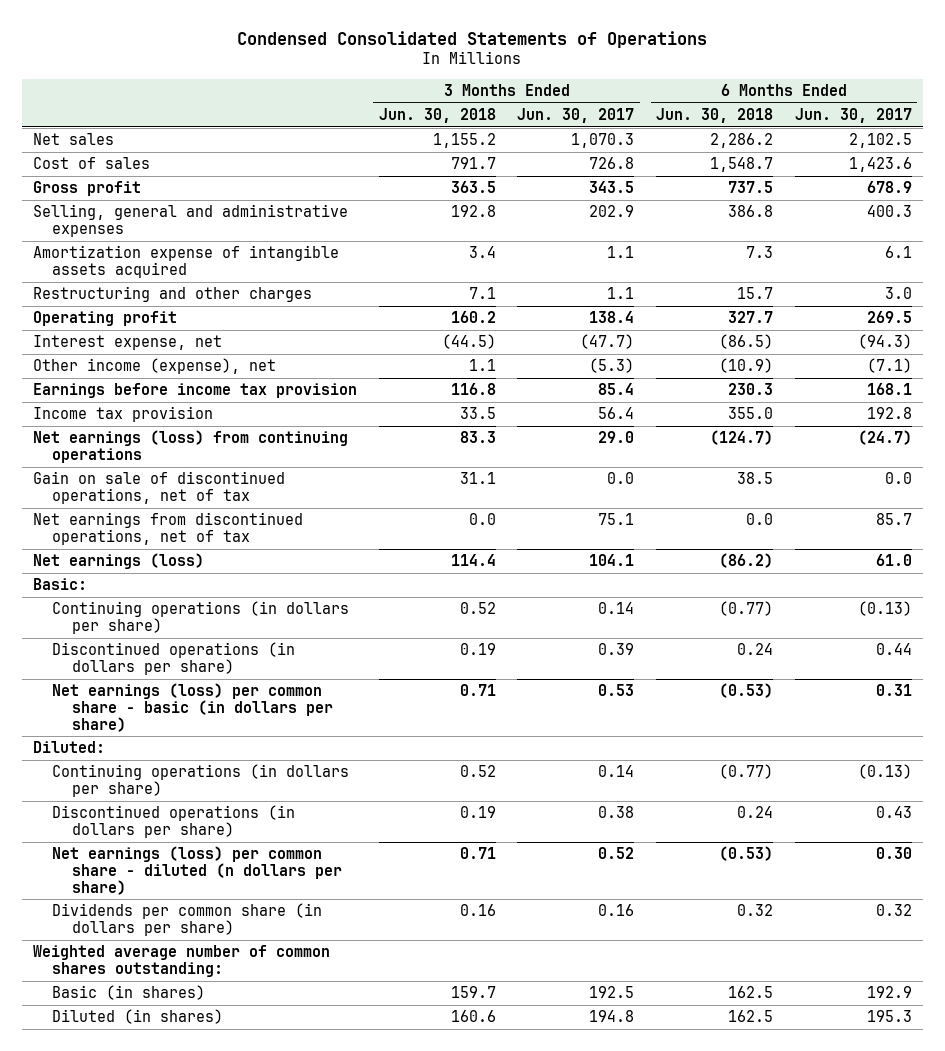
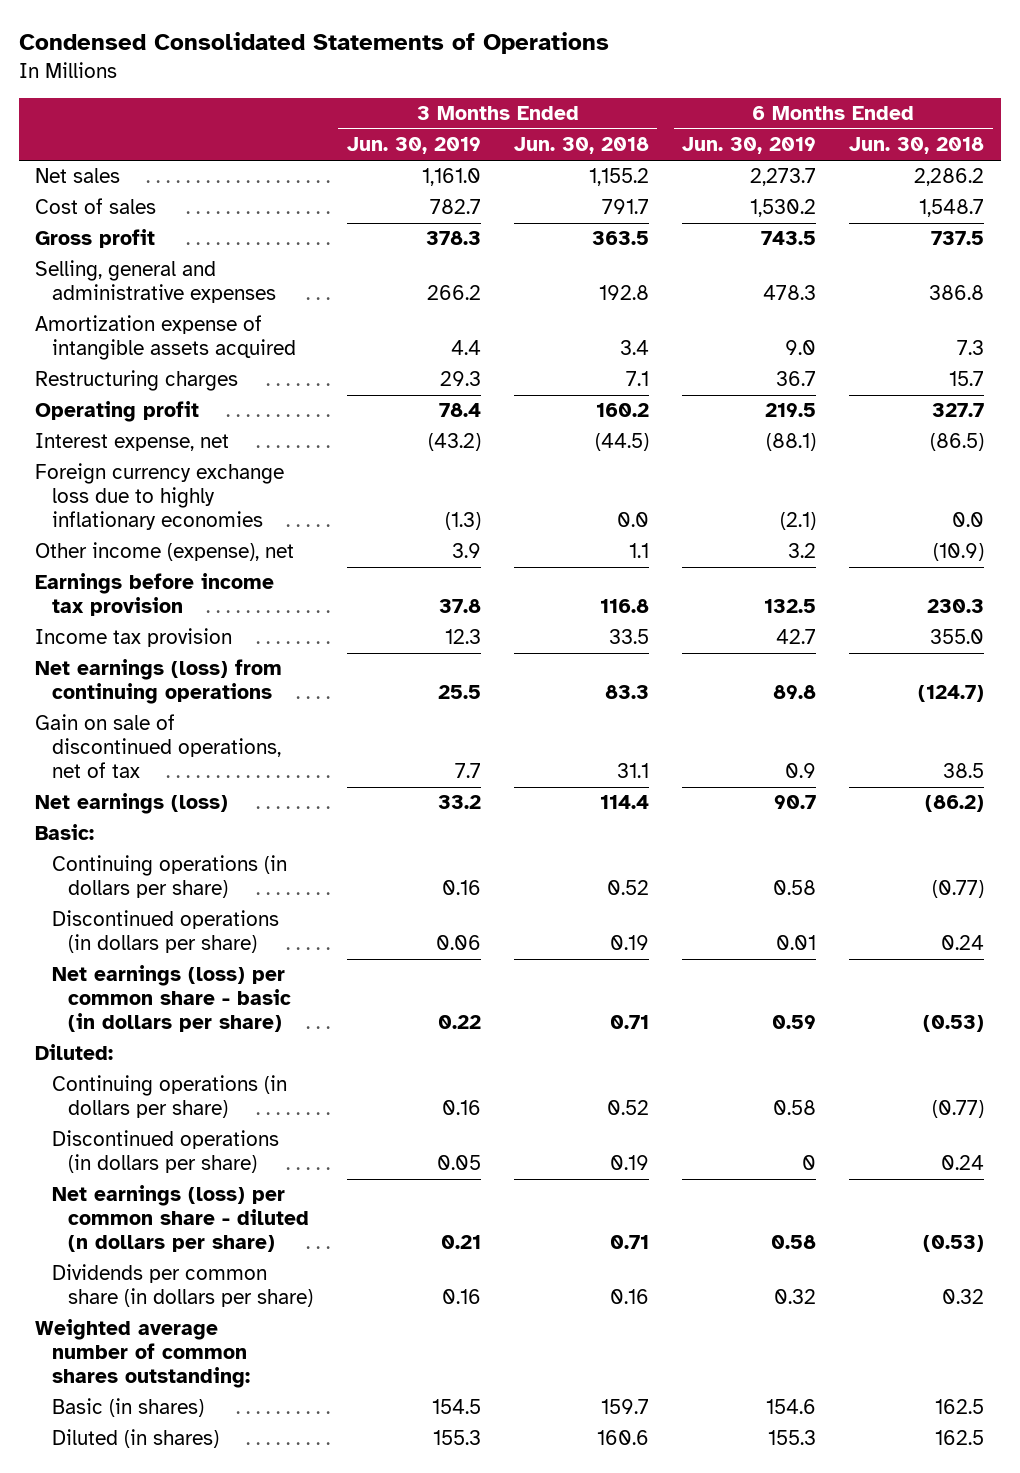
- | 3 Months Ended Jun. 30, 2018 | 3 Months Ended Jun. 30, 2017 | 6 Months Ended Jun. 30, 2018 | 6 Months Ended Jun. 30, 2017
+ | 3 Months Ended Jun. 30, 2019 | 3 Months Ended Jun. 30, 2018 | 6 Months Ended Jun. 30, 2019 | 6 Months Ended Jun. 30, 2018
- Restructuring and other charges | 7.1 | 1.1 | 15.7 | 3.0
+ Restructuring charges | 29.3 | 7.1 | 36.7 | 15.7
+ Foreign currency exchange loss due to highly inflationary economies | (1.3) | 0.0 | (2.1) | 0.0
- Net earnings from discontinued operations, net of tax | 0.0 | 75.1 | 0.0 | 85.7

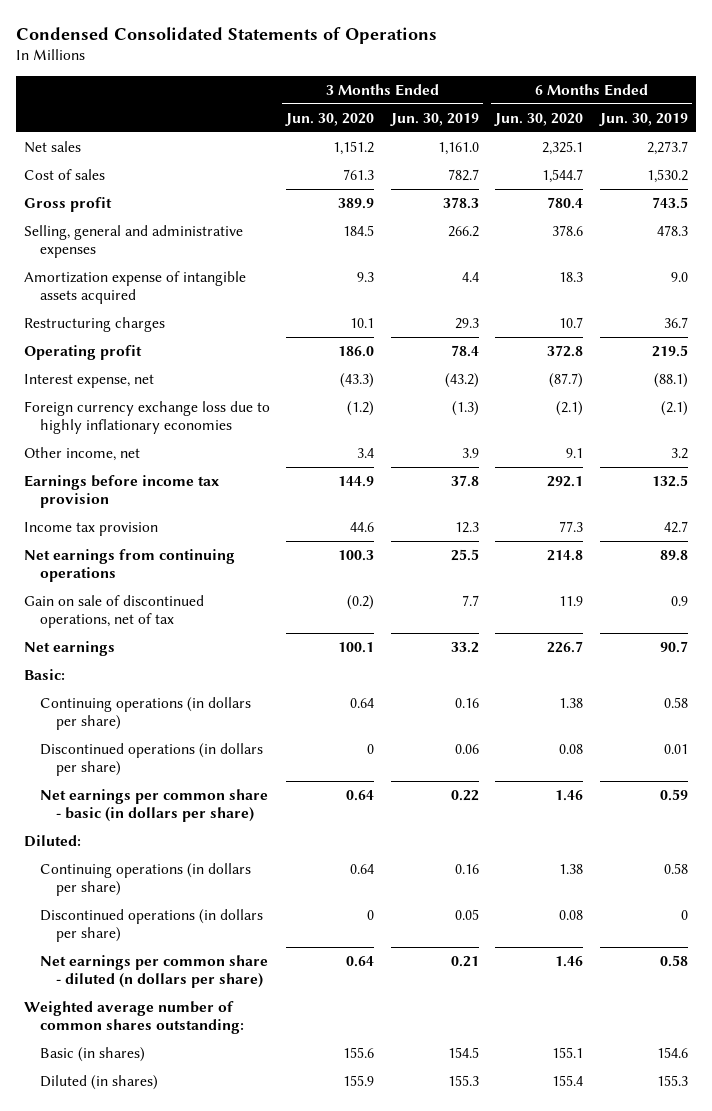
- | 3 Months Ended Jun. 30, 2019 | 3 Months Ended Jun. 30, 2018 | 6 Months Ended Jun. 30, 2019 | 6 Months Ended Jun. 30, 2018
+ | 3 Months Ended Jun. 30, 2020 | 3 Months Ended Jun. 30, 2019 | 6 Months Ended Jun. 30, 2020 | 6 Months Ended Jun. 30, 2019
- Other income (expense), net | 3.9 | 1.1 | 3.2 | (10.9)
+ Other income, net | 3.4 | 3.9 | 9.1 | 3.2
- Net earnings (loss) from continuing operations | 25.5 | 83.3 | 89.8 | (124.7)
+ Net earnings from continuing operations | 100.3 | 25.5 | 214.8 | 89.8
- Net earnings (loss) | 33.2 | 114.4 | 90.7 | (86.2)
+ Net earnings | 100.1 | 33.2 | 226.7 | 90.7
- Net earnings (loss) per common share - basic (in dollars per share) | 0.22 | 0.71 | 0.59 | (0.53)
+ Net earnings per common share - basic (in dollars per share) | 0.64 | 0.22 | 1.46 | 0.59
- Net earnings (loss) per common share - diluted (n dollars per share) | 0.21 | 0.71 | 0.58 | (0.53)
- Dividends per common share (in dollars per share) | 0.16 | 0.16 | 0.32 | 0.32
+ Net earnings per common share - diluted (n dollars per share) | 0.64 | 0.21 | 1.46 | 0.58

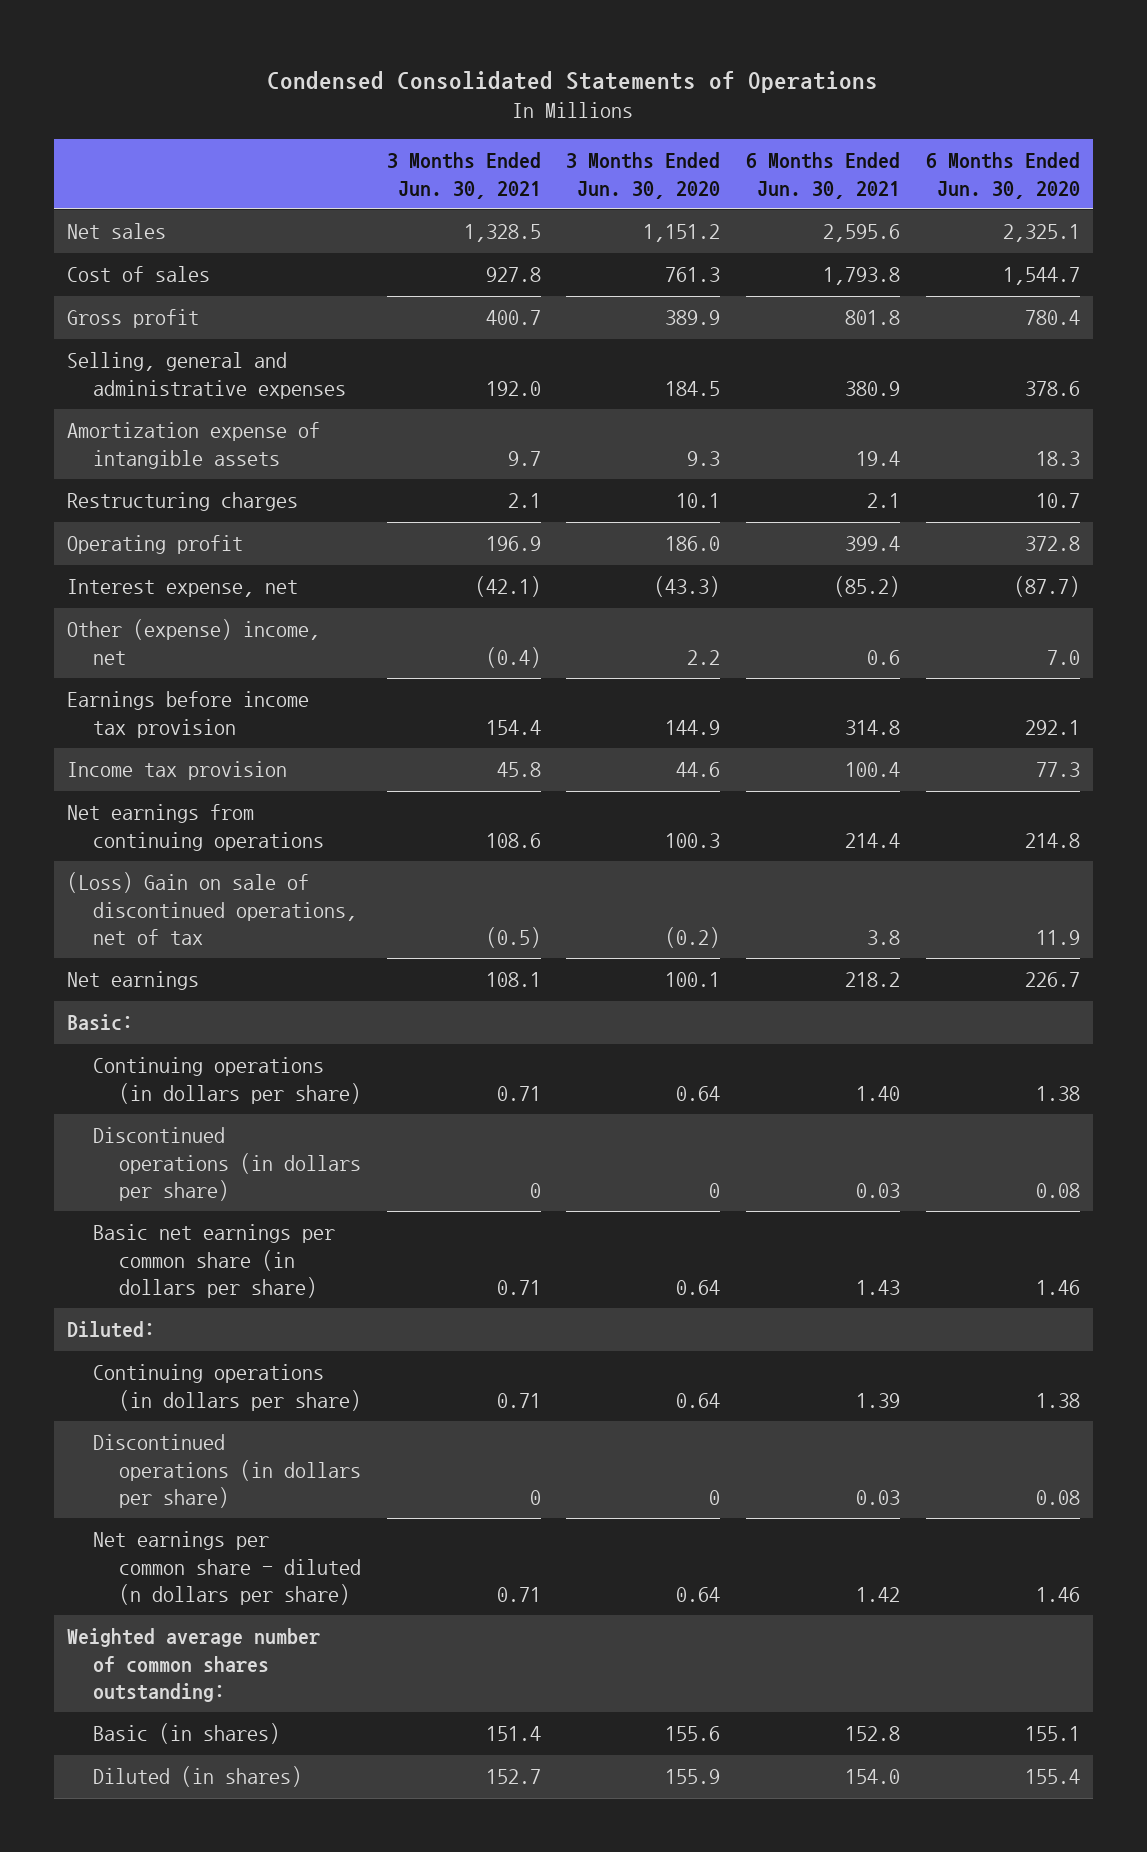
- | 3 Months Ended Jun. 30, 2020 | 3 Months Ended Jun. 30, 2019 | 6 Months Ended Jun. 30, 2020 | 6 Months Ended Jun. 30, 2019
+ | 3 Months Ended Jun. 30, 2021 | 3 Months Ended Jun. 30, 2020 | 6 Months Ended Jun. 30, 2021 | 6 Months Ended Jun. 30, 2020
- Amortization expense of intangible assets acquired | 9.3 | 4.4 | 18.3 | 9.0
+ Amortization expense of intangible assets | 9.7 | 9.3 | 19.4 | 18.3
- Foreign currency exchange loss due to highly inflationary economies | (1.2) | (1.3) | (2.1) | (2.1)
- Other income, net | 3.4 | 3.9 | 9.1 | 3.2
+ Other (expense) income, net | (0.4) | 2.2 | 0.6 | 7.0
- Gain on sale of discontinued operations, net of tax | (0.2) | 7.7 | 11.9 | 0.9
+ (Loss) Gain on sale of discontinued operations, net of tax | (0.5) | (0.2) | 3.8 | 11.9
- Net earnings per common share - basic (in dollars per share) | 0.64 | 0.22 | 1.46 | 0.59
+ Basic net earnings per common share (in dollars per share) | 0.71 | 0.64 | 1.43 | 1.46

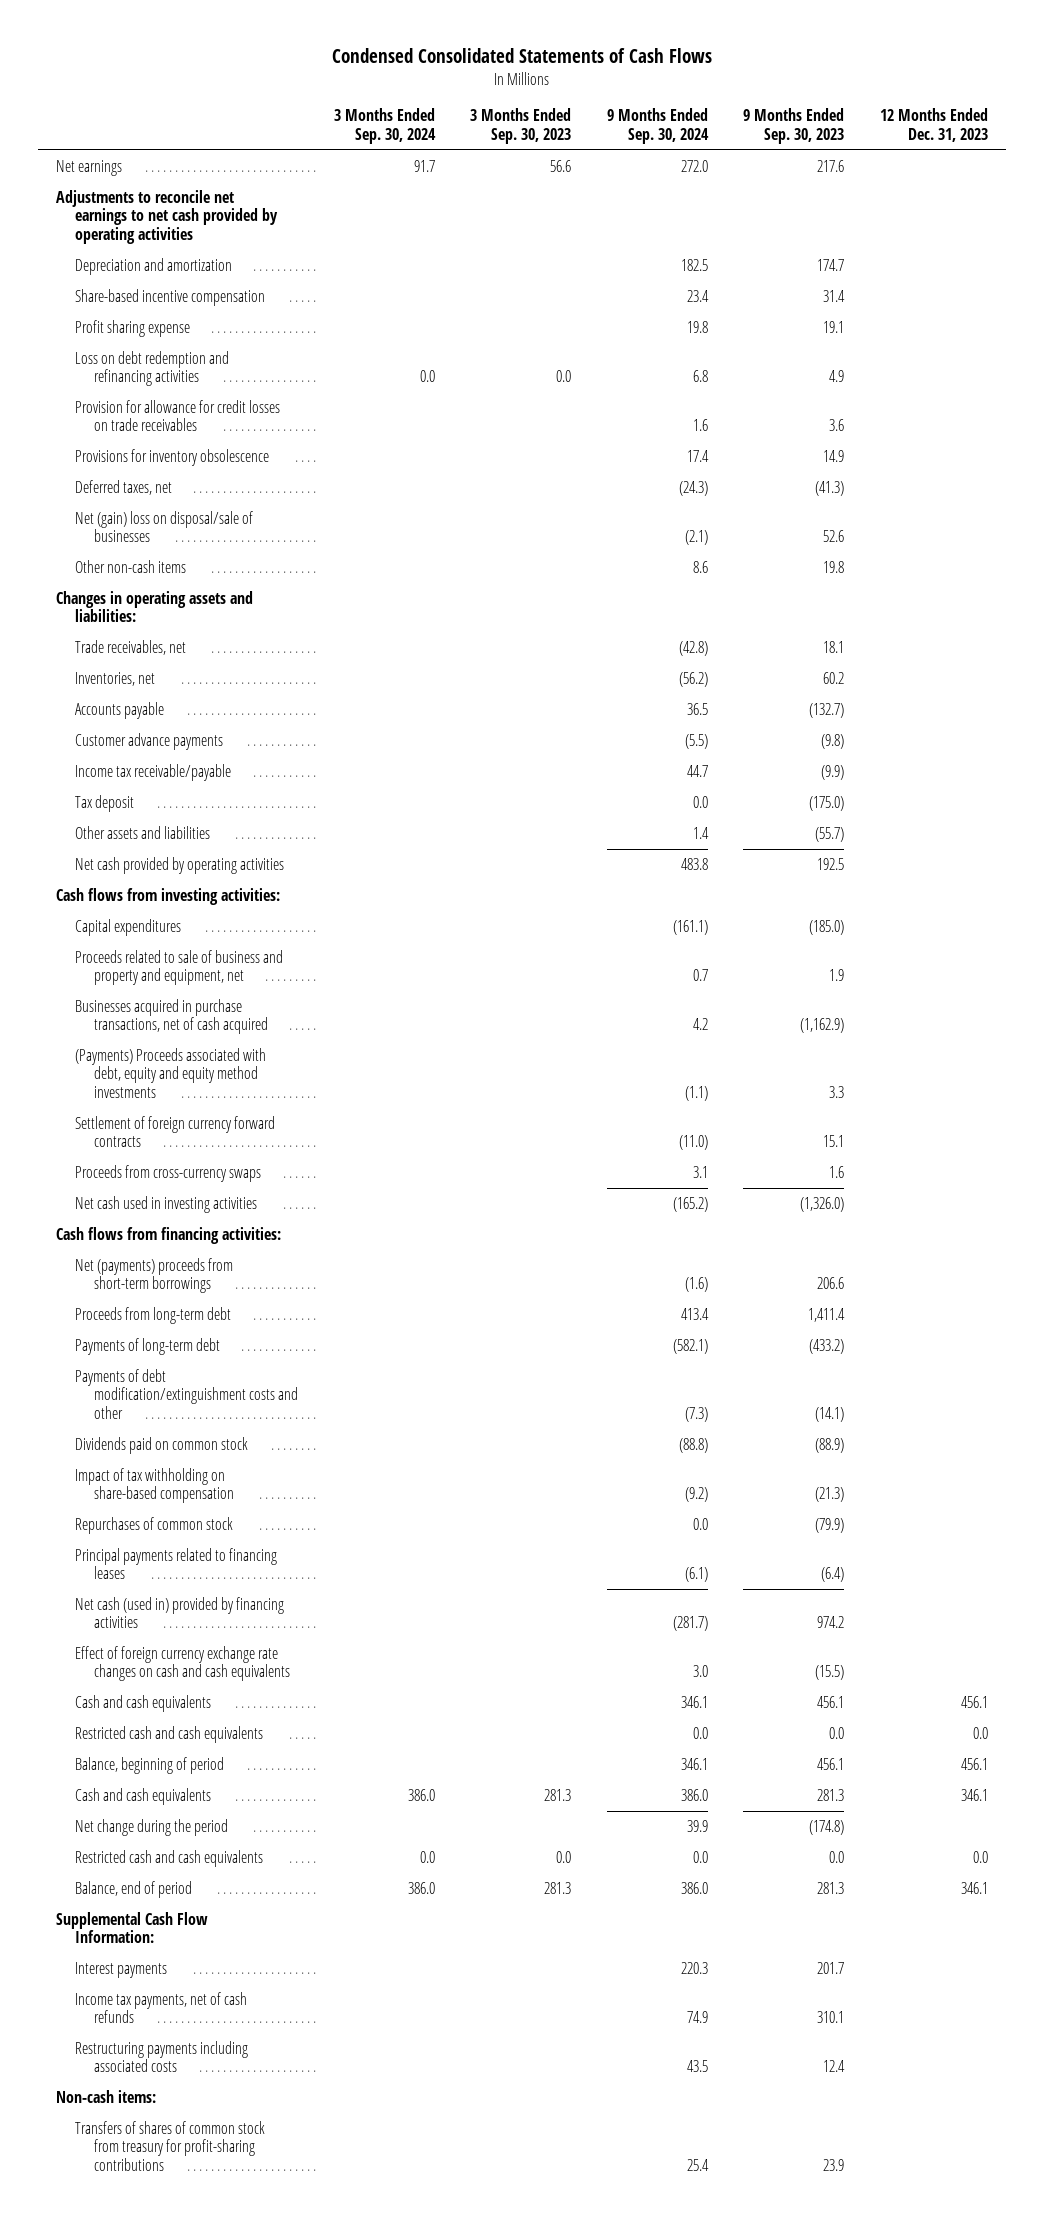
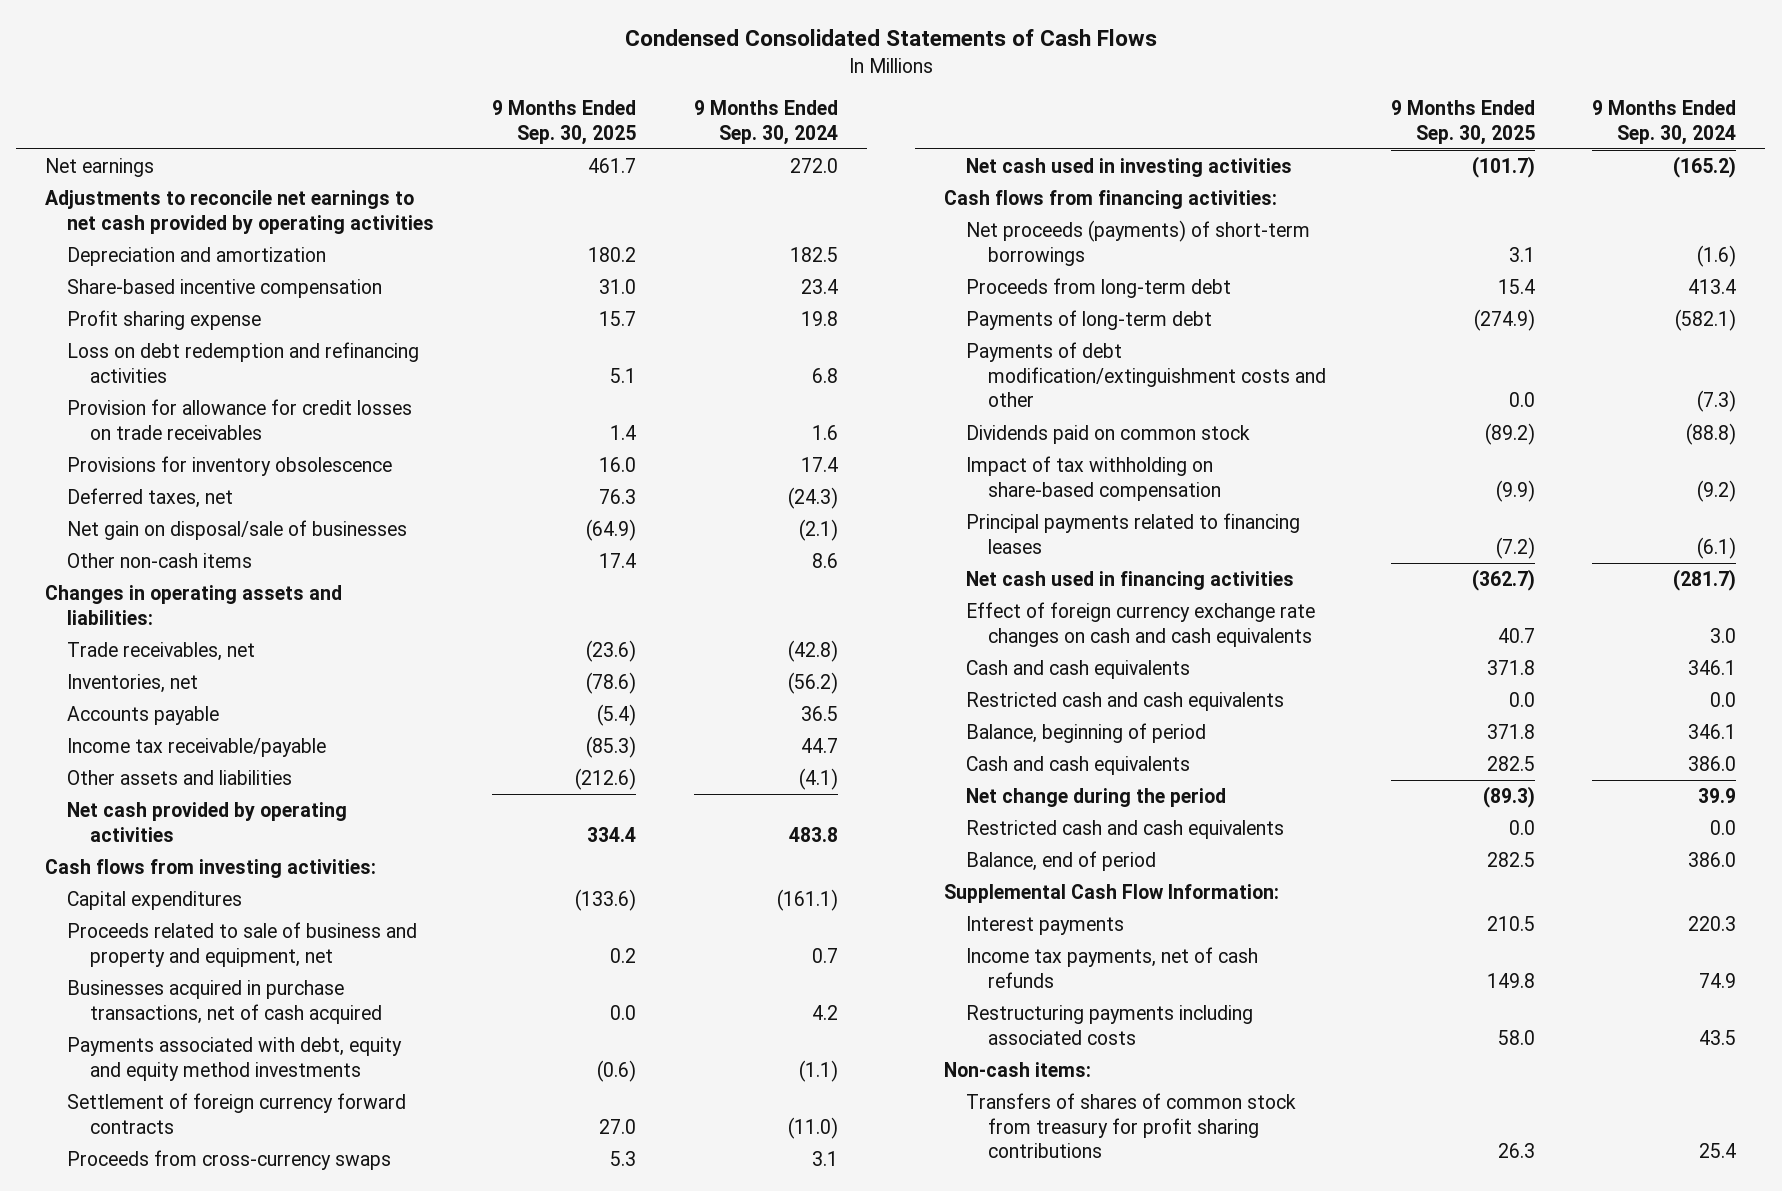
- | 3 Months Ended Sep. 30, 2024 | 3 Months Ended Sep. 30, 2023 | 9 Months Ended Sep. 30, 2024 | 9 Months Ended Sep. 30, 2023 | 12 Months Ended Dec. 31, 2023
+ | 9 Months Ended Sep. 30, 2025 | 9 Months Ended Sep. 30, 2024
- Net (gain) loss on disposal/sale of businesses | | | (2.1) | 52.6 |
+ Net gain on disposal/sale of businesses | (64.9) | (2.1)
- Customer advance payments | | | (5.5) | (9.8) |
- Tax deposit | | | 0.0 | (175.0) |
- Other assets and liabilities | | | 1.4 | (55.7) |
+ Other assets and liabilities | (212.6) | (4.1)
- (Payments) Proceeds associated with debt, equity and equity method investments | | | (1.1) | 3.3 |
+ Payments associated with debt, equity and equity method investments | (0.6) | (1.1)
- Net (payments) proceeds from short-term borrowings | | | (1.6) | 206.6 |
+ Net proceeds (payments) of short-term borrowings | 3.1 | (1.6)
- Repurchases of common stock | | | 0.0 | (79.9) |
- Net cash (used in) provided by financing activities | | | (281.7) | 974.2 |
+ Net cash used in financing activities | (362.7) | (281.7)
- Transfers of shares of common stock from treasury for profit-sharing contributions | | | 25.4 | 23.9 |
+ Transfers of shares of common stock from treasury for profit sharing contributions | 26.3 | 25.4

